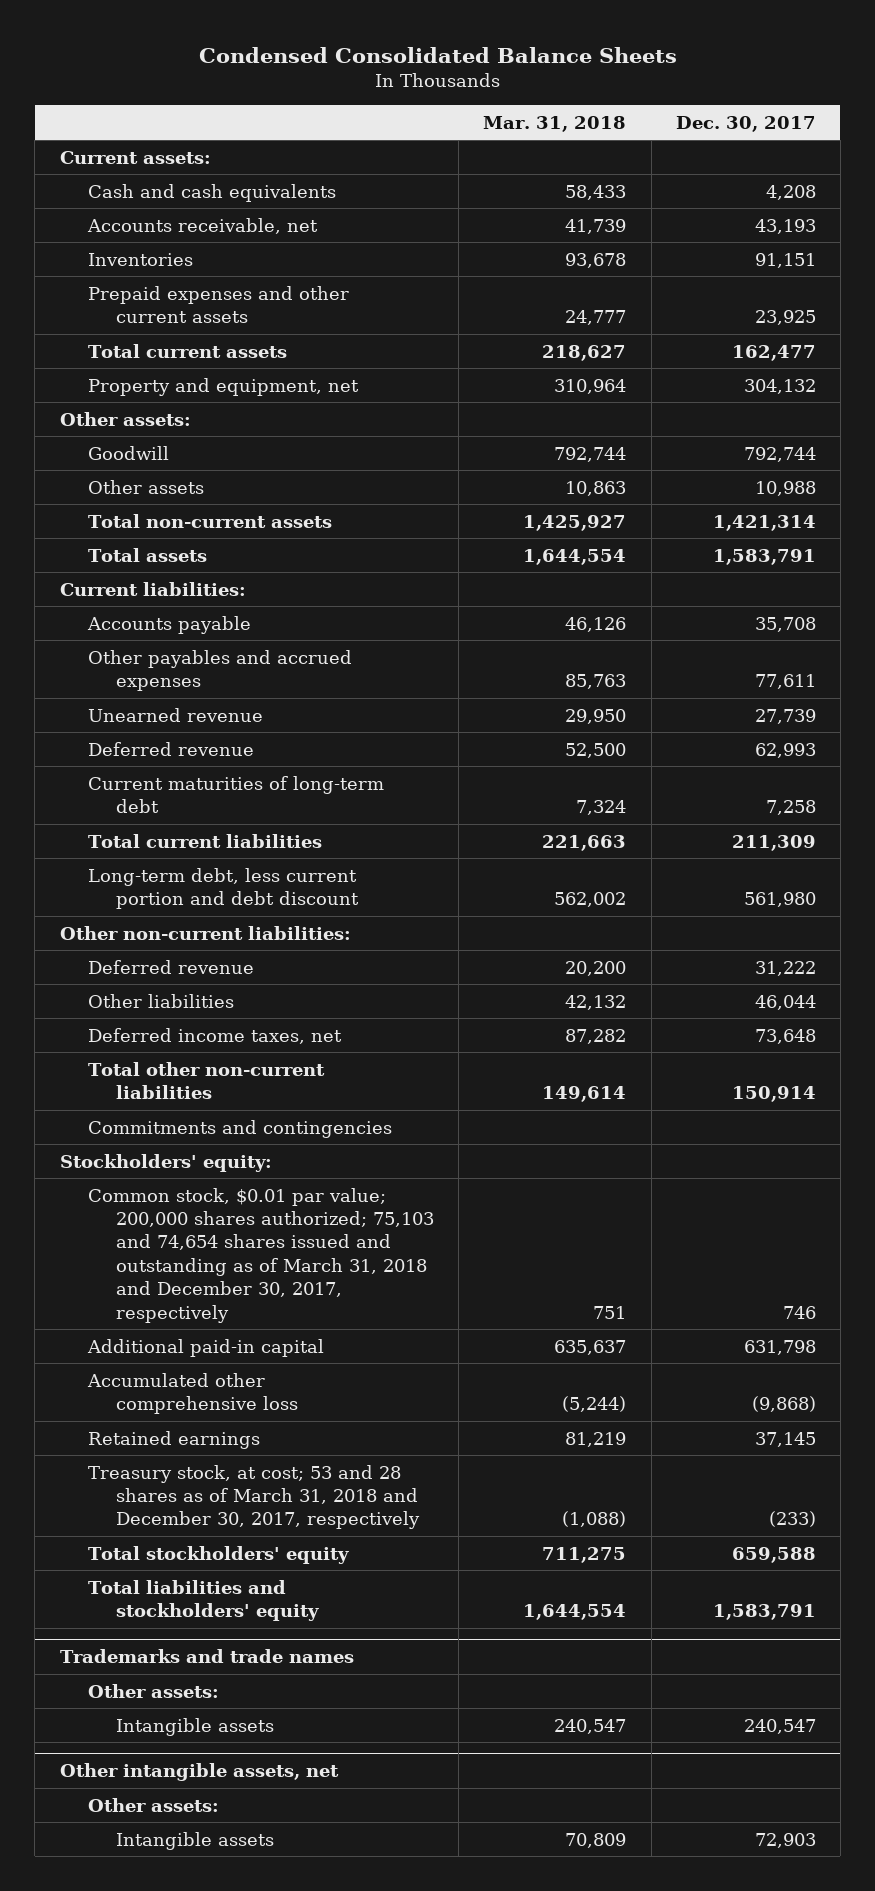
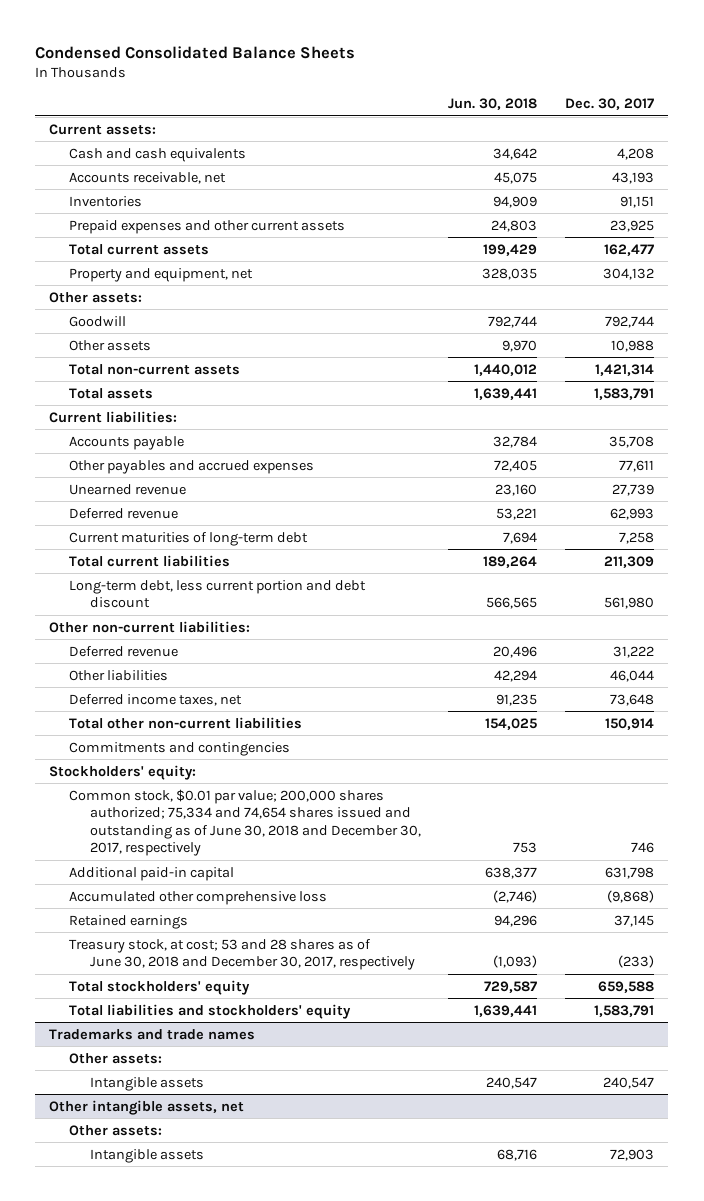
- | Mar. 31, 2018 | Dec. 30, 2017
+ | Jun. 30, 2018 | Dec. 30, 2017
- Common stock, $0.01 par value; 200,000 shares authorized; 75,103 and 74,654 shares issued and outstanding as of March 31, 2018 and December 30, 2017, respectively | 751 | 746
+ Common stock, $0.01 par value; 200,000 shares authorized; 75,334 and 74,654 shares issued and outstanding as of June 30, 2018 and December 30, 2017, respectively | 753 | 746
- Treasury stock, at cost; 53 and 28 shares as of March 31, 2018 and December 30, 2017, respectively | (1,088) | (233)
+ Treasury stock, at cost; 53 and 28 shares as of June 30, 2018 and December 30, 2017, respectively | (1,093) | (233)

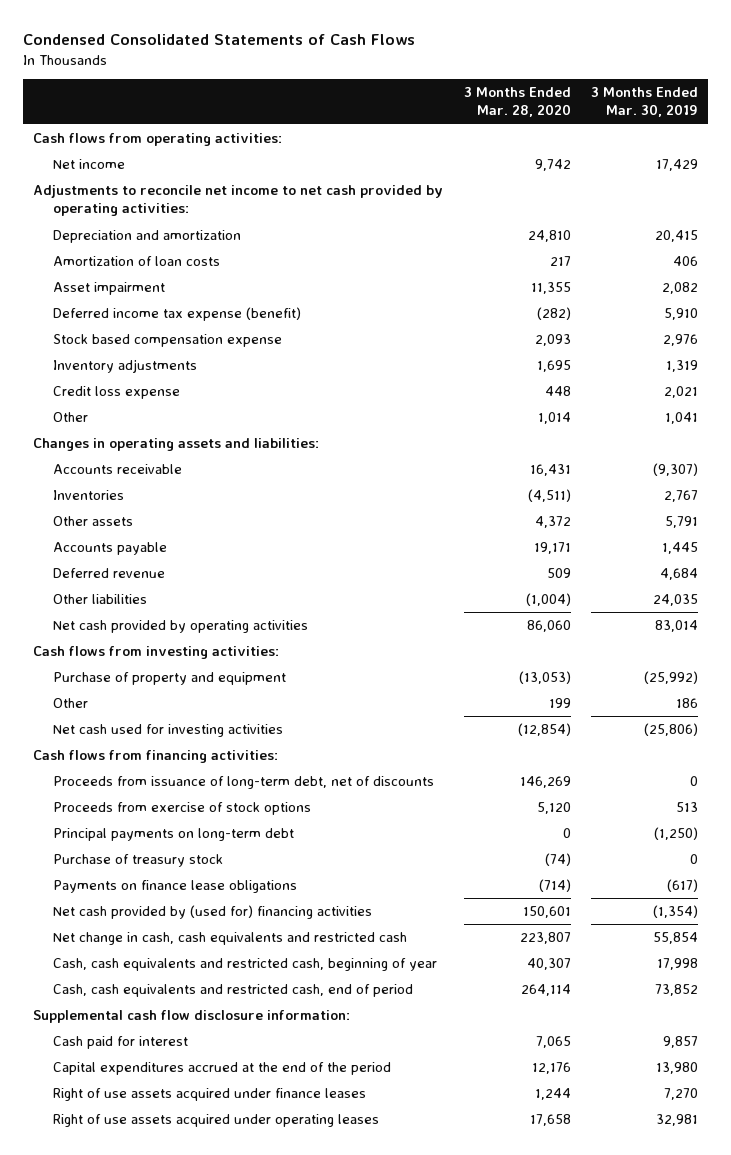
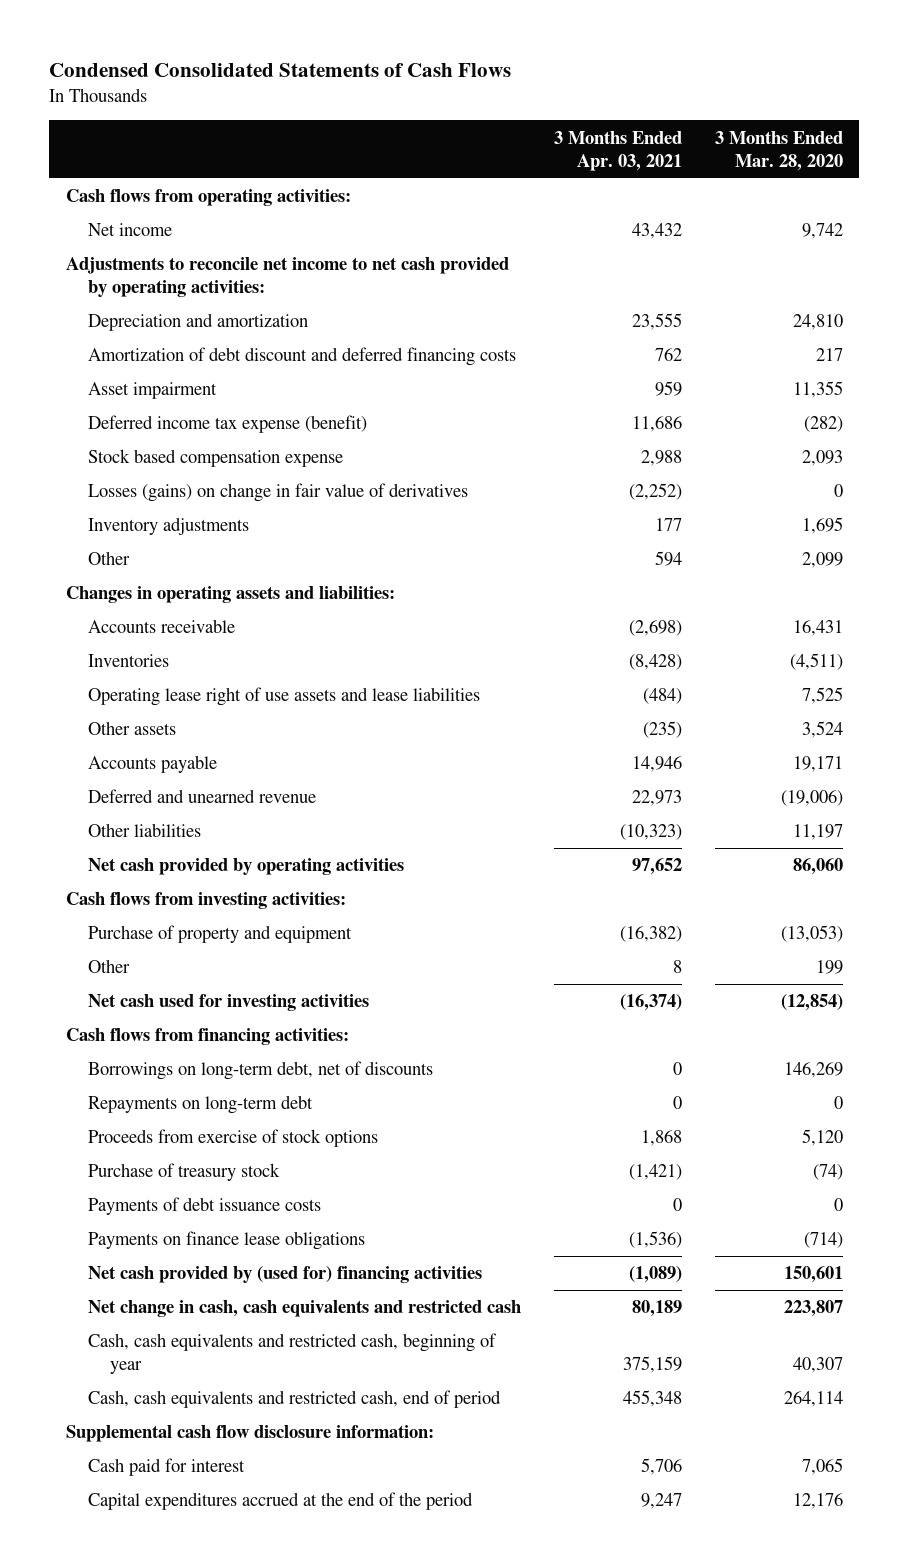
- | 3 Months Ended Mar. 28, 2020 | 3 Months Ended Mar. 30, 2019
+ | 3 Months Ended Apr. 03, 2021 | 3 Months Ended Mar. 28, 2020
- Amortization of loan costs | 217 | 406
+ Amortization of debt discount and deferred financing costs | 762 | 217
+ Losses (gains) on change in fair value of derivatives | (2,252) | 0
- Credit loss expense | 448 | 2,021
- Other | 1,014 | 1,041
+ Other | 594 | 2,099
- Other assets | 4,372 | 5,791
+ Operating lease right of use assets and lease liabilities | (484) | 7,525
+ Other assets | (235) | 3,524
- Deferred revenue | 509 | 4,684
- Other liabilities | (1,004) | 24,035
+ Deferred and unearned revenue | 22,973 | (19,006)
+ Other liabilities | (10,323) | 11,197
- Proceeds from issuance of long-term debt, net of discounts | 146,269 | 0
+ Borrowings on long-term debt, net of discounts | 0 | 146,269
+ Repayments on long-term debt | 0 | 0
- Principal payments on long-term debt | 0 | (1,250)
+ Payments of debt issuance costs | 0 | 0
- Right of use assets acquired under finance leases | 1,244 | 7,270
- Right of use assets acquired under operating leases | 17,658 | 32,981

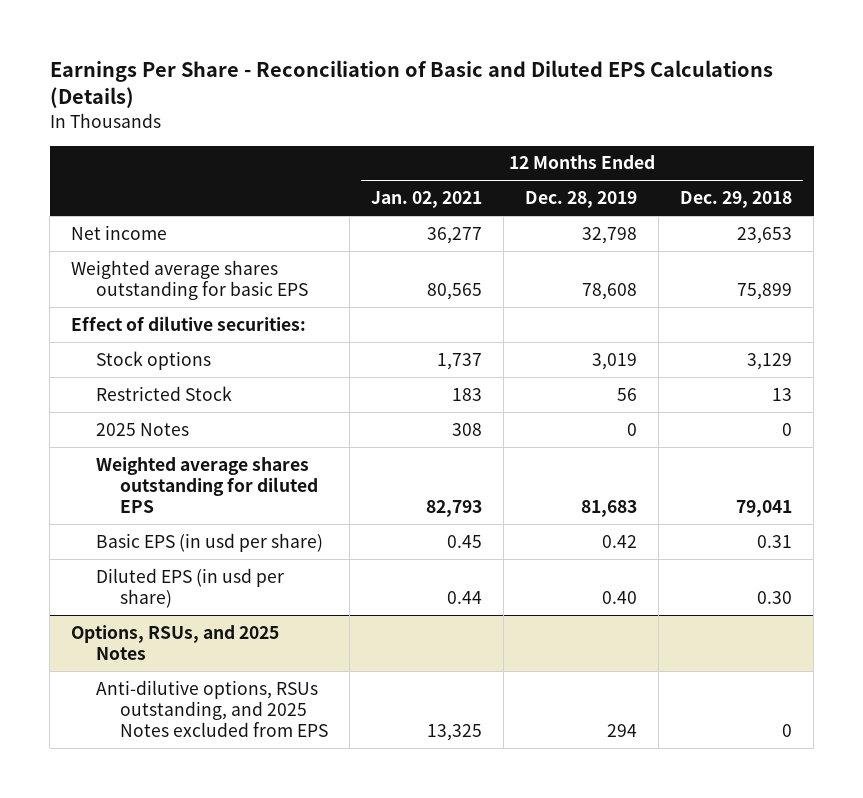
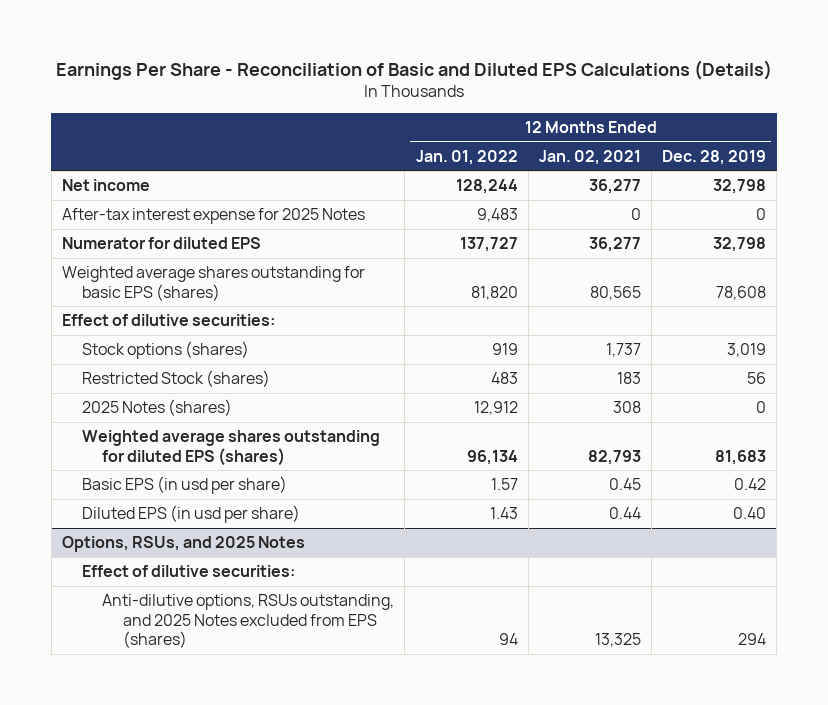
- | 12 Months Ended Jan. 02, 2021 | 12 Months Ended Dec. 28, 2019 | 12 Months Ended Dec. 29, 2018
+ | 12 Months Ended Jan. 01, 2022 | 12 Months Ended Jan. 02, 2021 | 12 Months Ended Dec. 28, 2019
- Weighted average shares outstanding for basic EPS | 80,565 | 78,608 | 75,899
+ After-tax interest expense for 2025 Notes | 9,483 | 0 | 0
+ Numerator for diluted EPS | 137,727 | 36,277 | 32,798
+ Weighted average shares outstanding for basic EPS (shares) | 81,820 | 80,565 | 78,608
- Stock options | 1,737 | 3,019 | 3,129
- Restricted Stock | 183 | 56 | 13
- 2025 Notes | 308 | 0 | 0
- Weighted average shares outstanding for diluted EPS | 82,793 | 81,683 | 79,041
+ Stock options (shares) | 919 | 1,737 | 3,019
+ Restricted Stock (shares) | 483 | 183 | 56
+ 2025 Notes (shares) | 12,912 | 308 | 0
+ Weighted average shares outstanding for diluted EPS (shares) | 96,134 | 82,793 | 81,683
@ Options, RSUs, and 2025 Notes
- Anti-dilutive options, RSUs outstanding, and 2025 Notes excluded from EPS | 13,325 | 294 | 0
+ Effect of dilutive securities:
+ Anti-dilutive options, RSUs outstanding, and 2025 Notes excluded from EPS (shares) | 94 | 13,325 | 294

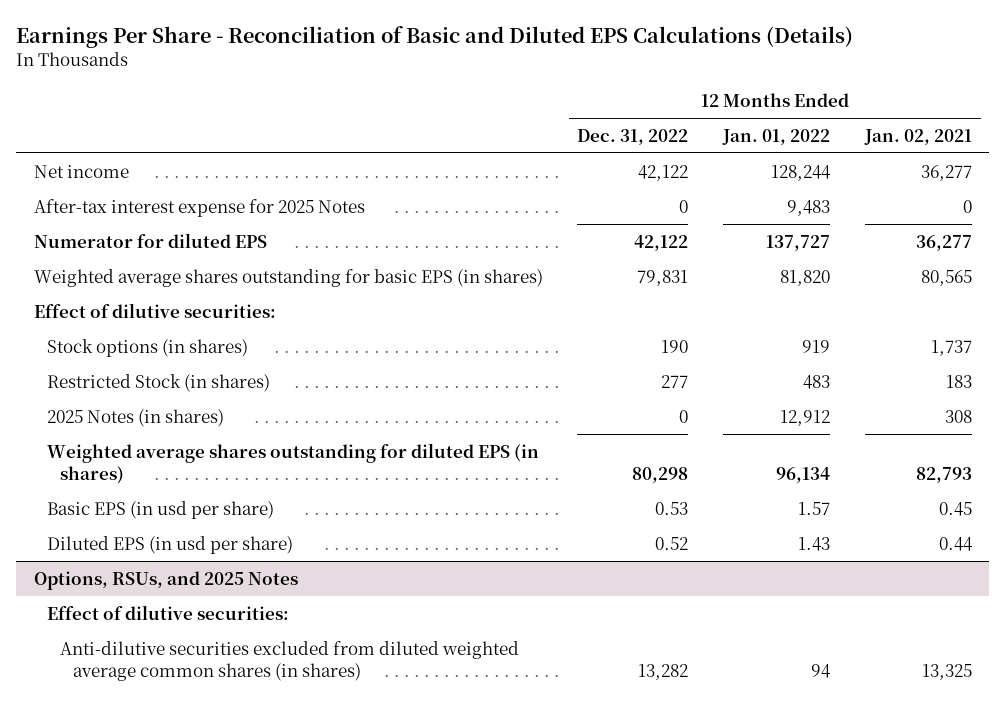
- | 12 Months Ended Jan. 01, 2022 | 12 Months Ended Jan. 02, 2021 | 12 Months Ended Dec. 28, 2019
+ | 12 Months Ended Dec. 31, 2022 | 12 Months Ended Jan. 01, 2022 | 12 Months Ended Jan. 02, 2021
- Weighted average shares outstanding for basic EPS (shares) | 81,820 | 80,565 | 78,608
+ Weighted average shares outstanding for basic EPS (in shares) | 79,831 | 81,820 | 80,565
- Stock options (shares) | 919 | 1,737 | 3,019
- Restricted Stock (shares) | 483 | 183 | 56
- 2025 Notes (shares) | 12,912 | 308 | 0
- Weighted average shares outstanding for diluted EPS (shares) | 96,134 | 82,793 | 81,683
+ Stock options (in shares) | 190 | 919 | 1,737
+ Restricted Stock (in shares) | 277 | 483 | 183
+ 2025 Notes (in shares) | 0 | 12,912 | 308
+ Weighted average shares outstanding for diluted EPS (in shares) | 80,298 | 96,134 | 82,793
@ Options, RSUs, and 2025 Notes
- Anti-dilutive options, RSUs outstanding, and 2025 Notes excluded from EPS (shares) | 94 | 13,325 | 294
+ Anti-dilutive securities excluded from diluted weighted average common shares (in shares) | 13,282 | 94 | 13,325

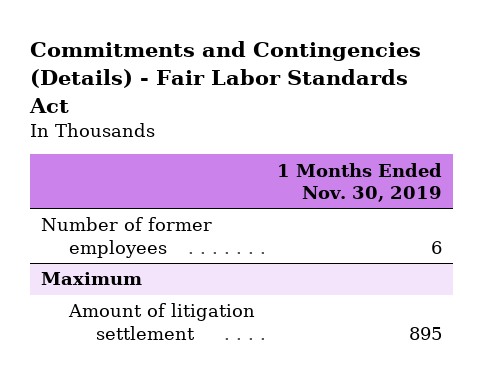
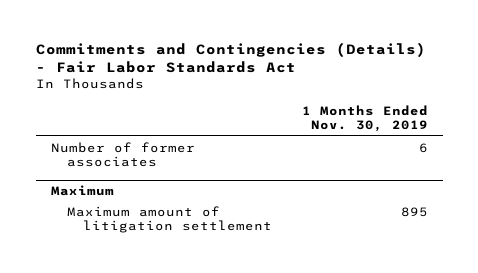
- Number of former employees | 6
+ Number of former associates | 6
@ Maximum
- Amount of litigation settlement | 895
+ Maximum amount of litigation settlement | 895

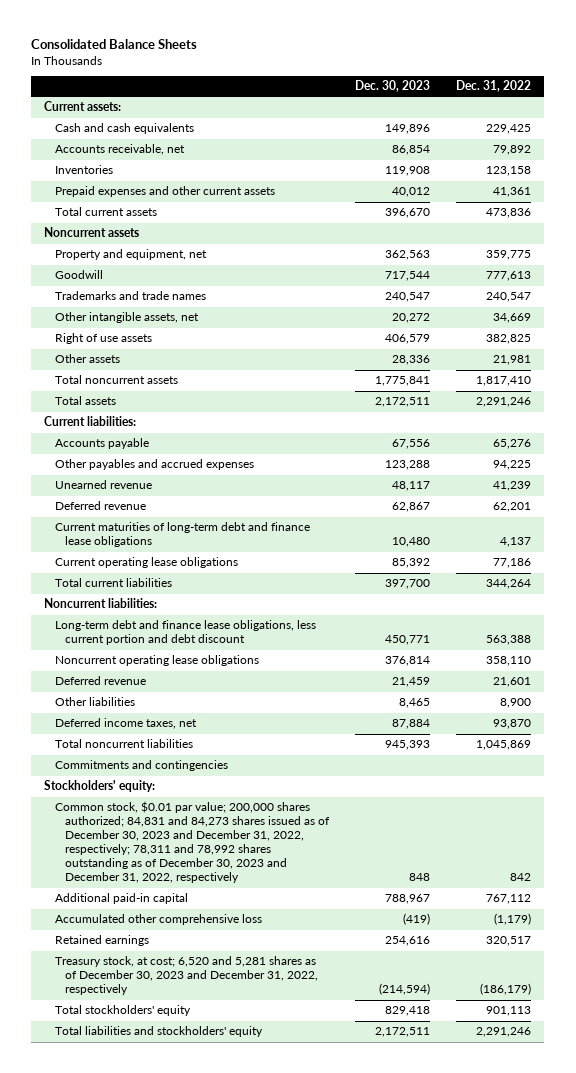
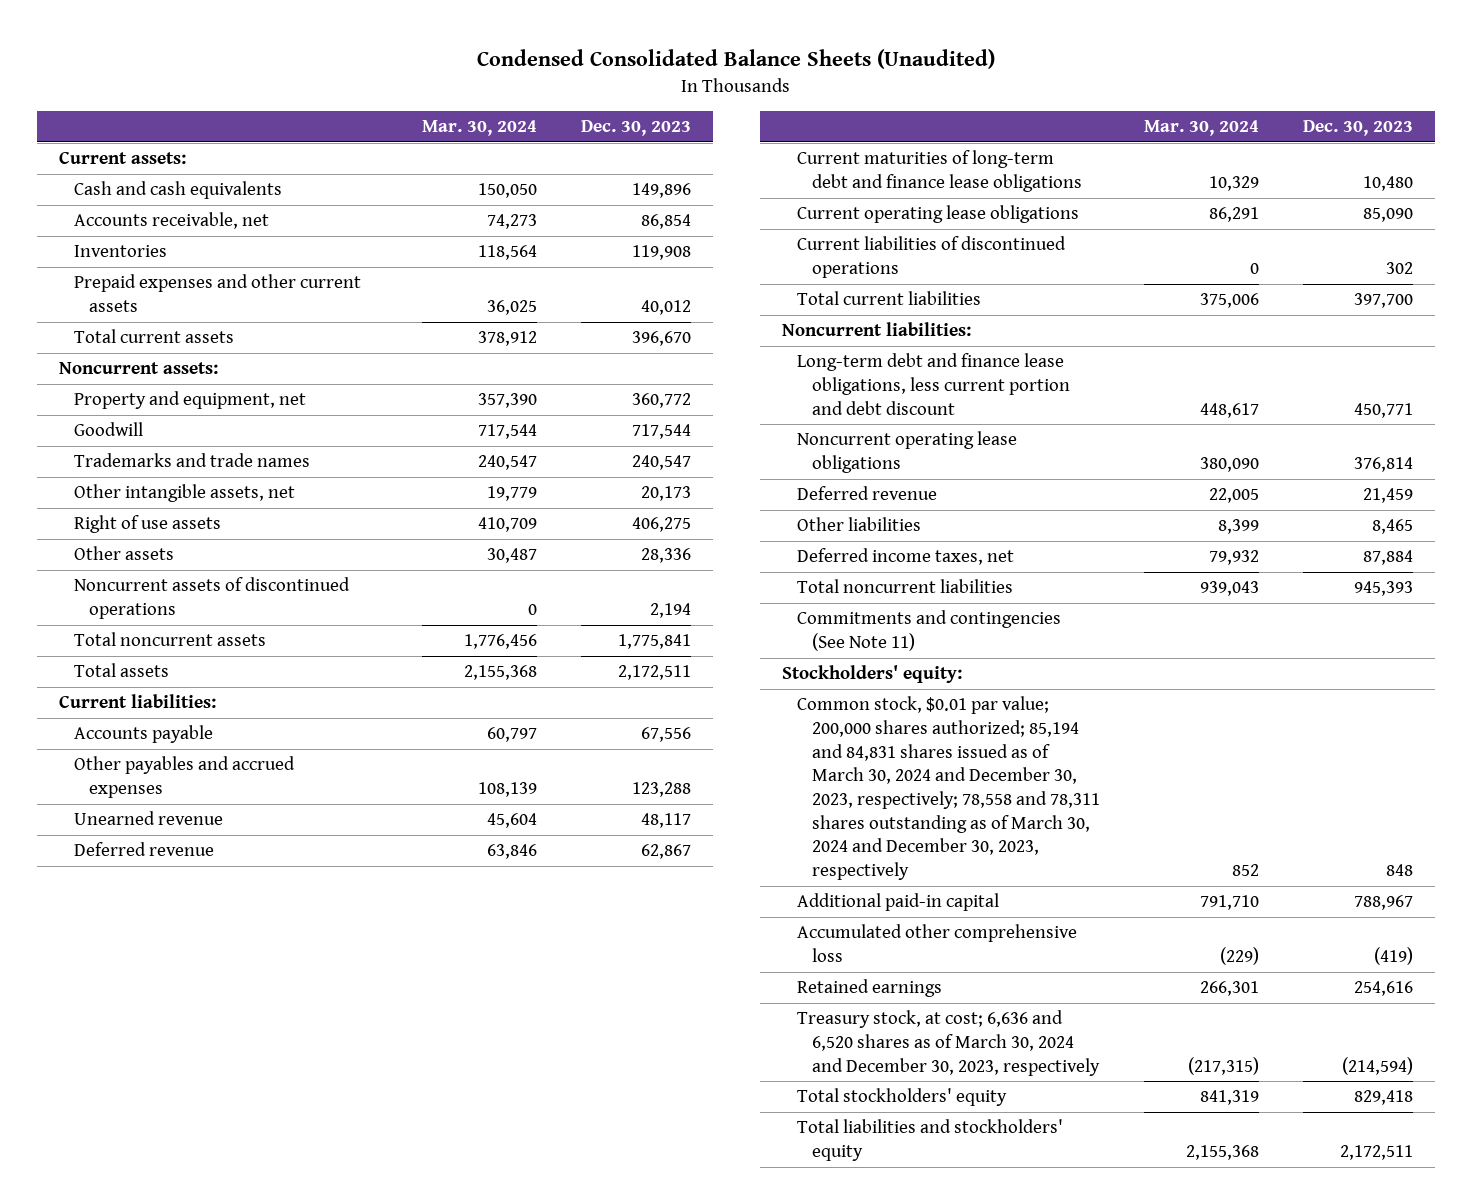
- Consolidated Balance Sheets
+ Condensed Consolidated Balance Sheets (Unaudited)
- | Dec. 30, 2023 | Dec. 31, 2022
+ | Mar. 30, 2024 | Dec. 30, 2023
- Noncurrent assets
- Property and equipment, net | 362,563 | 359,775
+ Noncurrent assets:
+ Property and equipment, net | 357,390 | 360,772
- Other intangible assets, net | 20,272 | 34,669
- Right of use assets | 406,579 | 382,825
+ Other intangible assets, net | 19,779 | 20,173
+ Right of use assets | 410,709 | 406,275
+ Noncurrent assets of discontinued operations | 0 | 2,194
- Current operating lease obligations | 85,392 | 77,186
+ Current operating lease obligations | 86,291 | 85,090
+ Current liabilities of discontinued operations | 0 | 302
- Commitments and contingencies
+ Commitments and contingencies (See Note 11)
- Common stock, $0.01 par value; 200,000 shares authorized; 84,831 and 84,273 shares issued as of December 30, 2023 and December 31, 2022, respectively; 78,311 and 78,992 shares outstanding as of December 30, 2023 and December 31, 2022, respectively | 848 | 842
+ Common stock, $0.01 par value; 200,000 shares authorized; 85,194 and 84,831 shares issued as of March 30, 2024 and December 30, 2023, respectively; 78,558 and 78,311 shares outstanding as of March 30, 2024 and December 30, 2023, respectively | 852 | 848
- Treasury stock, at cost; 6,520 and 5,281 shares as of December 30, 2023 and December 31, 2022, respectively | (214,594) | (186,179)
+ Treasury stock, at cost; 6,636 and 6,520 shares as of March 30, 2024 and December 30, 2023, respectively | (217,315) | (214,594)

